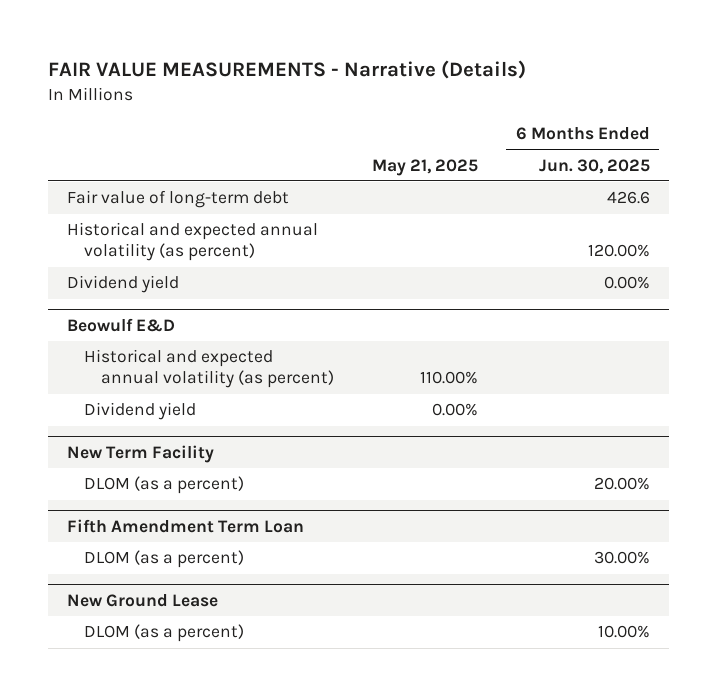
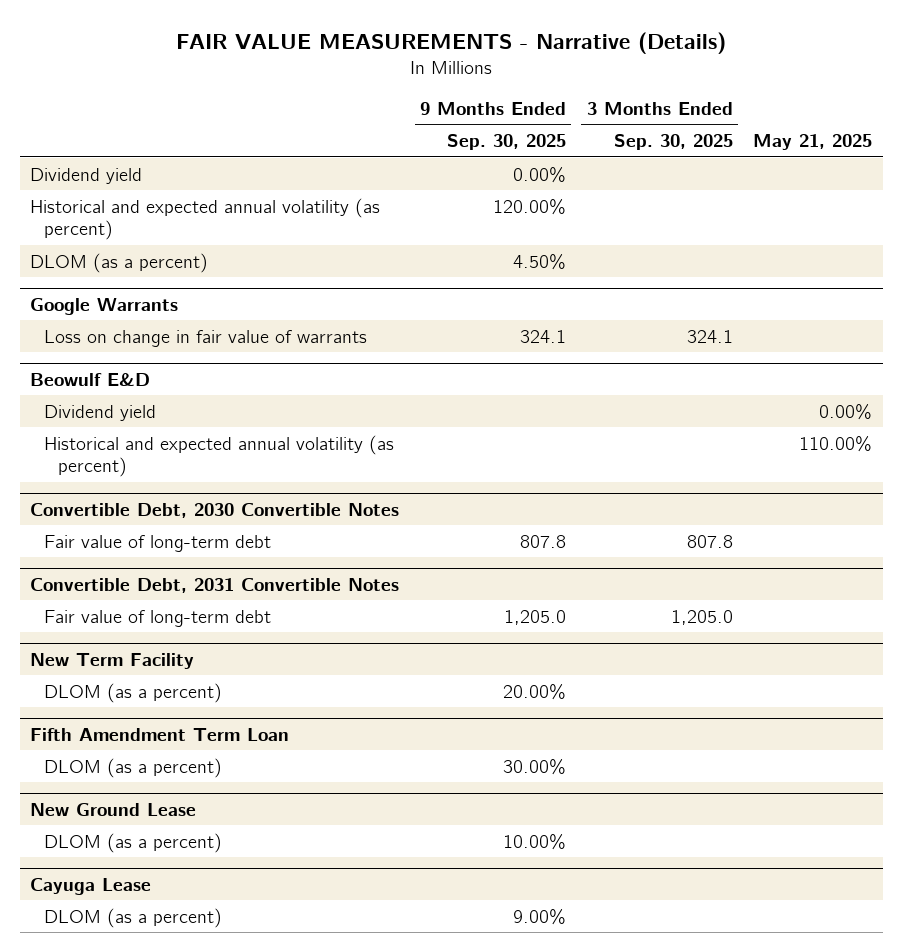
- | May 21, 2025 | 6 Months Ended Jun. 30, 2025
+ | 9 Months Ended Sep. 30, 2025 | 3 Months Ended Sep. 30, 2025 | May 21, 2025
- Fair value of long-term debt | | 426.6
moved down: Historical and expected annual volatility (as percent) | 120.00% | |
+ DLOM (as a percent) | 4.50% | |
+ Google Warrants
+ Loss on change in fair value of warrants | 324.1 | 324.1 |
@ Beowulf E&D
moved down: Historical and expected annual volatility (as percent) | | | 110.00%
+ Convertible Debt, 2030 Convertible Notes
+ Fair value of long-term debt | 807.8 | 807.8 |
+ Convertible Debt, 2031 Convertible Notes
+ Fair value of long-term debt | 1,205.0 | 1,205.0 |
+ Cayuga Lease
+ DLOM (as a percent) | 9.00% | |

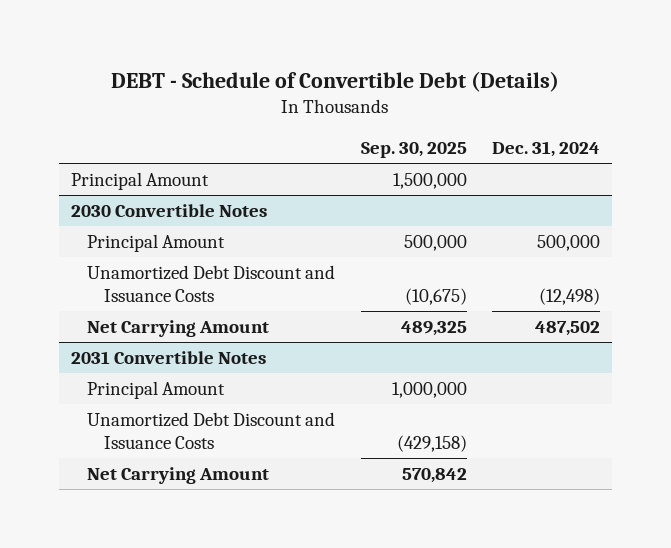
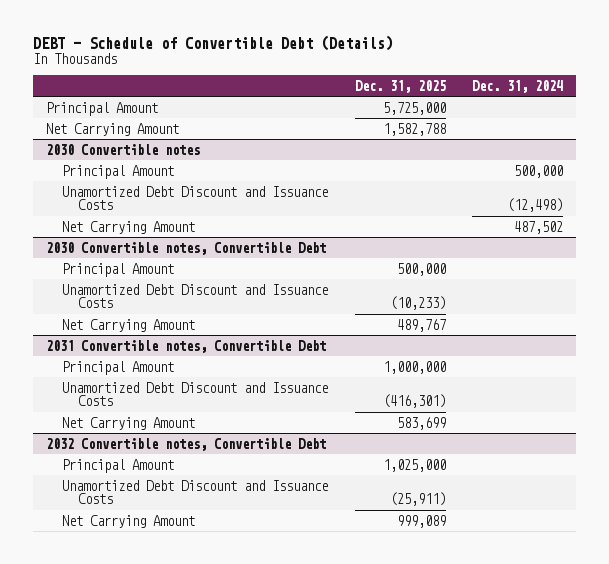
- | Sep. 30, 2025 | Dec. 31, 2024
+ | Dec. 31, 2025 | Dec. 31, 2024
- 2030 Convertible Notes
+ Net Carrying Amount | 1,582,788 |
+ 2030 Convertible notes
- 2031 Convertible Notes
+ 2030 Convertible notes, Convertible Debt
+ Principal Amount | 500,000 |
+ Unamortized Debt Discount and Issuance Costs | (10,233) |
+ Net Carrying Amount | 489,767 |
+ 2031 Convertible notes, Convertible Debt
+ 2032 Convertible notes, Convertible Debt
+ Principal Amount | 1,025,000 |
+ Unamortized Debt Discount and Issuance Costs | (25,911) |
+ Net Carrying Amount | 999,089 |

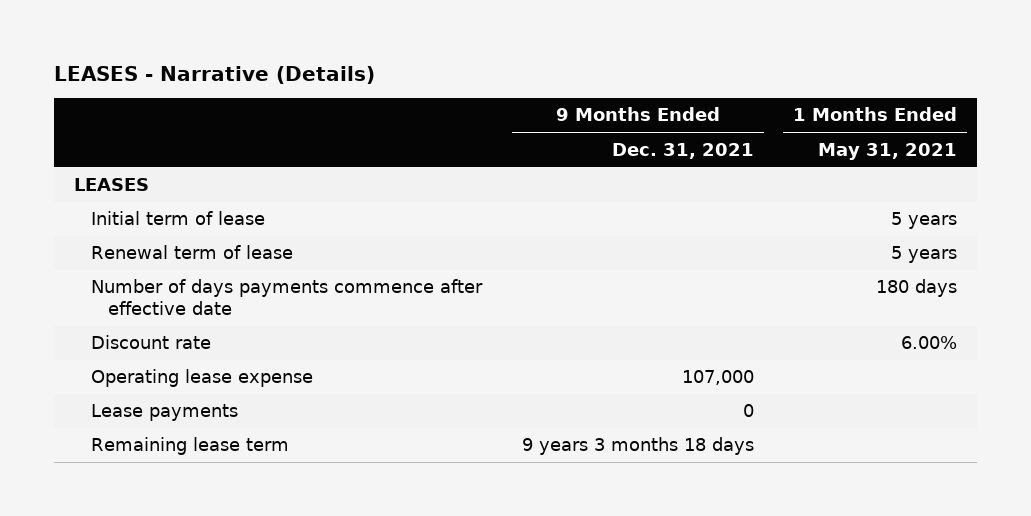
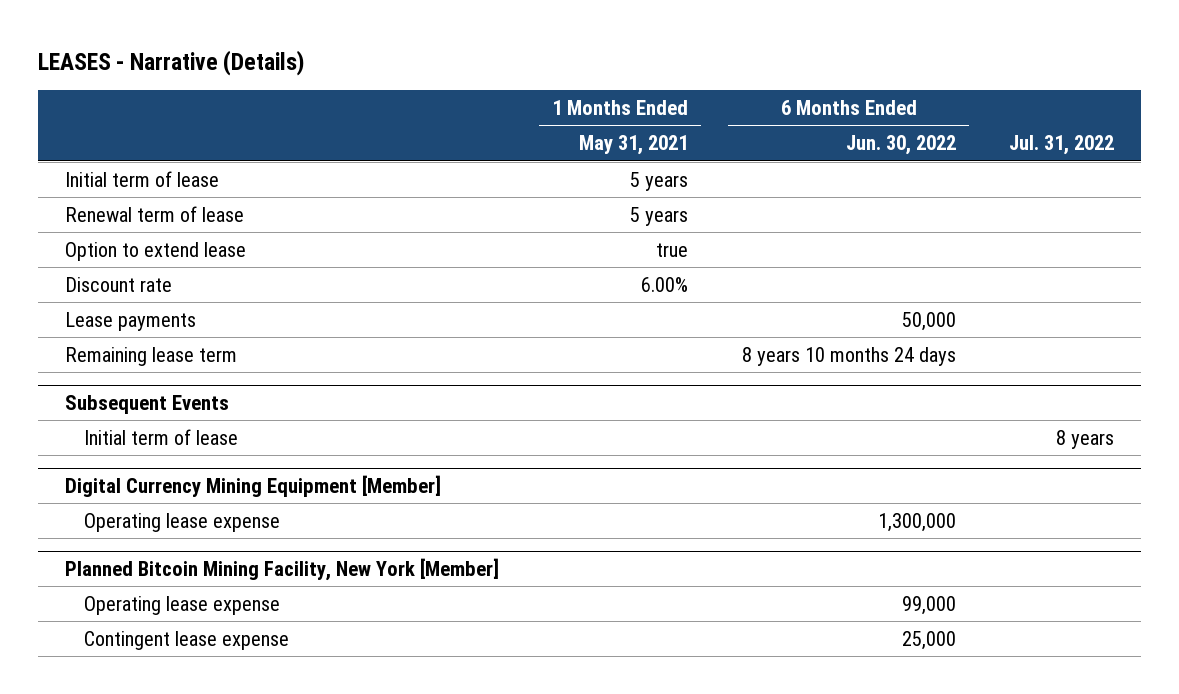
- | 9 Months Ended Dec. 31, 2021 | 1 Months Ended May 31, 2021
+ | 1 Months Ended May 31, 2021 | 6 Months Ended Jun. 30, 2022 | Jul. 31, 2022
- LEASES
- Number of days payments commence after effective date | | 180 days
+ Option to extend lease | true | |
- Operating lease expense | 107,000 |
+ Subsequent Events
+ Initial term of lease | | | 8 years
+ Digital Currency Mining Equipment [Member]
+ Operating lease expense | | 1,300,000 |
+ Planned Bitcoin Mining Facility, New York [Member]
+ Operating lease expense | | 99,000 |
+ Contingent lease expense | | 25,000 |

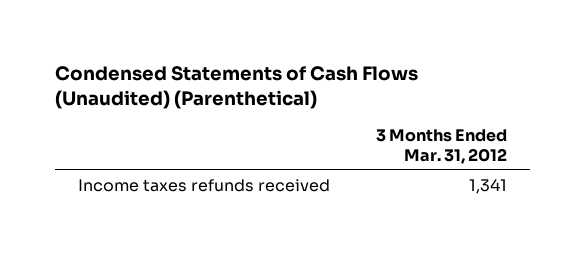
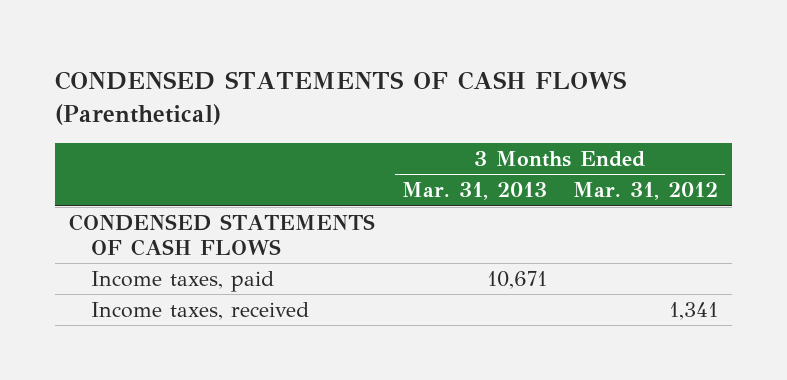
- Condensed Statements of Cash Flows (Unaudited) (Parenthetical)
+ CONDENSED STATEMENTS OF CASH FLOWS (Parenthetical)
- | 3 Months Ended Mar. 31, 2012
+ | 3 Months Ended Mar. 31, 2013 | 3 Months Ended Mar. 31, 2012
- Income taxes refunds received | 1,341
+ CONDENSED STATEMENTS OF CASH FLOWS
+ Income taxes, paid | 10,671 |
+ Income taxes, received | | 1,341

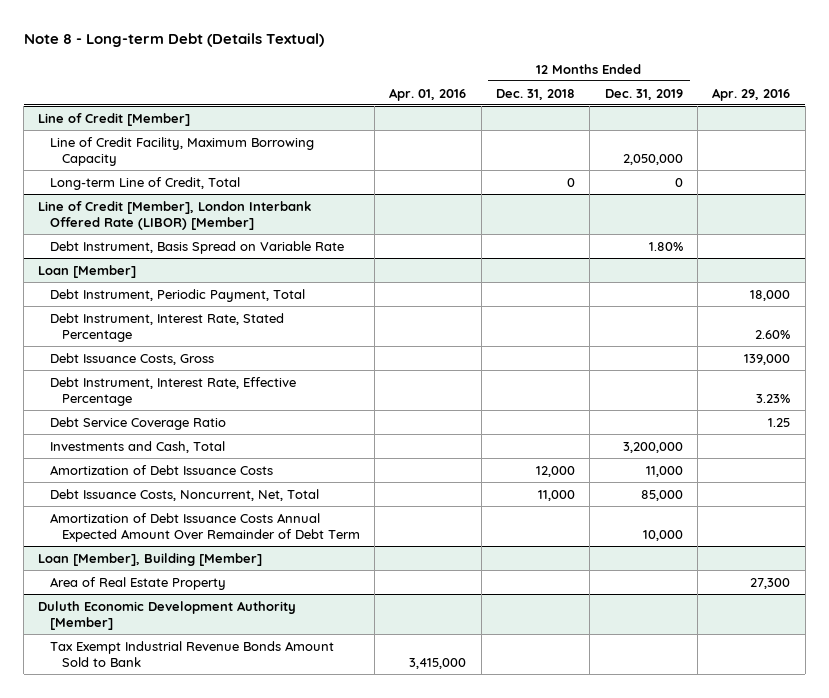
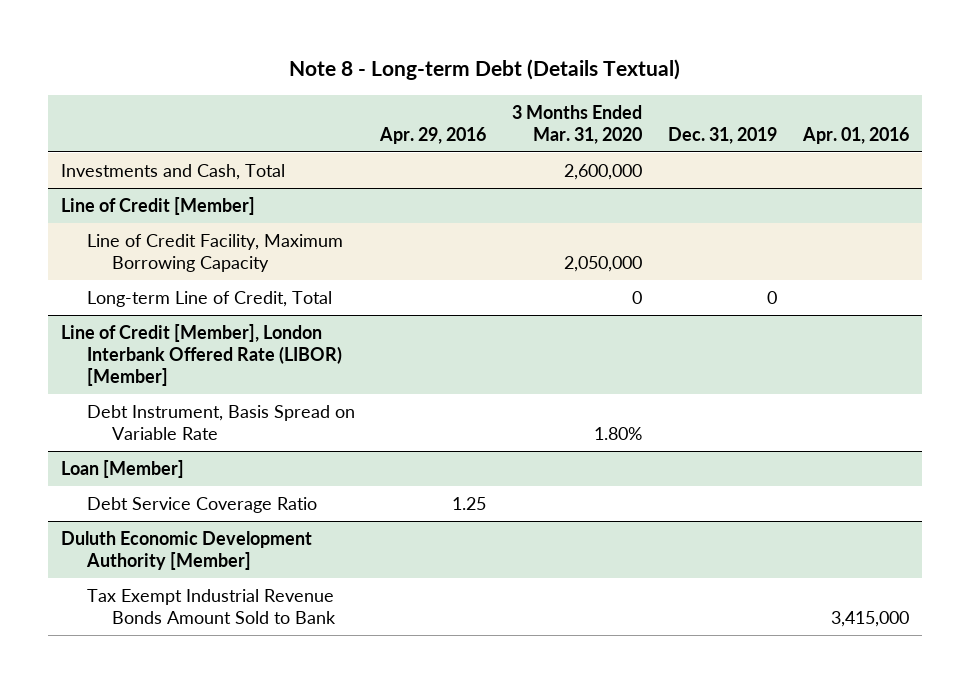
- | Apr. 01, 2016 | 12 Months Ended Dec. 31, 2018 | 12 Months Ended Dec. 31, 2019 | Apr. 29, 2016
+ | Apr. 29, 2016 | 3 Months Ended Mar. 31, 2020 | Dec. 31, 2019 | Apr. 01, 2016
+ Investments and Cash, Total | | 2,600,000 | |
@ Loan [Member]
- Debt Instrument, Periodic Payment, Total | | | | 18,000
- Debt Instrument, Interest Rate, Stated Percentage | | | | 2.60%
- Debt Issuance Costs, Gross | | | | 139,000
- Debt Instrument, Interest Rate, Effective Percentage | | | | 3.23%
- Investments and Cash, Total | | | 3,200,000 |
- Amortization of Debt Issuance Costs | | 12,000 | 11,000 |
- Debt Issuance Costs, Noncurrent, Net, Total | | 11,000 | 85,000 |
- Amortization of Debt Issuance Costs Annual Expected Amount Over Remainder of Debt Term | | | 10,000 |
- Loan [Member], Building [Member]
- Area of Real Estate Property | | | | 27,300

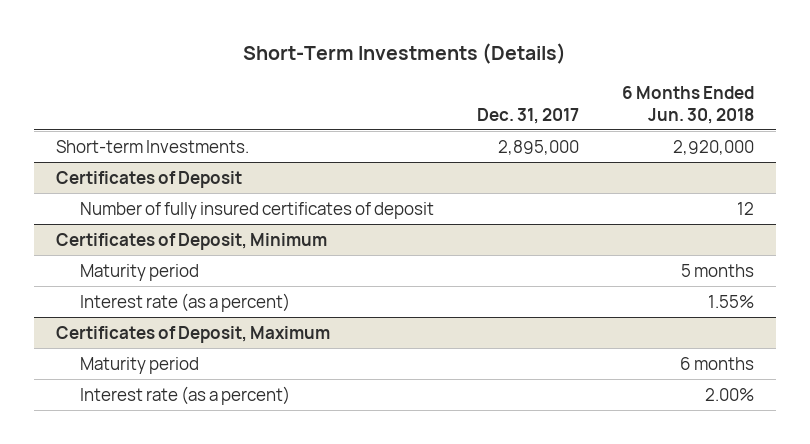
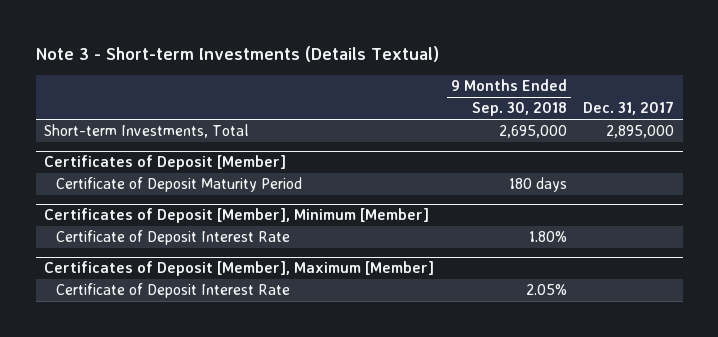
- Short-Term Investments (Details)
+ Note 3 - Short-term Investments (Details Textual)
- | Dec. 31, 2017 | 6 Months Ended Jun. 30, 2018
+ | 9 Months Ended Sep. 30, 2018 | Dec. 31, 2017
- Short-term Investments. | 2,895,000 | 2,920,000
- Certificates of Deposit
- Number of fully insured certificates of deposit | | 12
- Certificates of Deposit, Minimum
- Maturity period | | 5 months
- Interest rate (as a percent) | | 1.55%
- Certificates of Deposit, Maximum
- Maturity period | | 6 months
- Interest rate (as a percent) | | 2.00%
+ Short-term Investments, Total | 2,695,000 | 2,895,000
+ Certificates of Deposit [Member]
+ Certificate of Deposit Maturity Period | 180 days |
+ Certificates of Deposit [Member], Minimum [Member]
+ Certificate of Deposit Interest Rate | 1.80% |
+ Certificates of Deposit [Member], Maximum [Member]
+ Certificate of Deposit Interest Rate | 2.05% |

